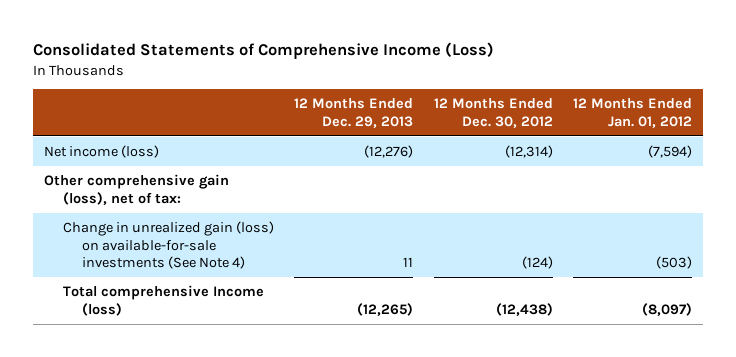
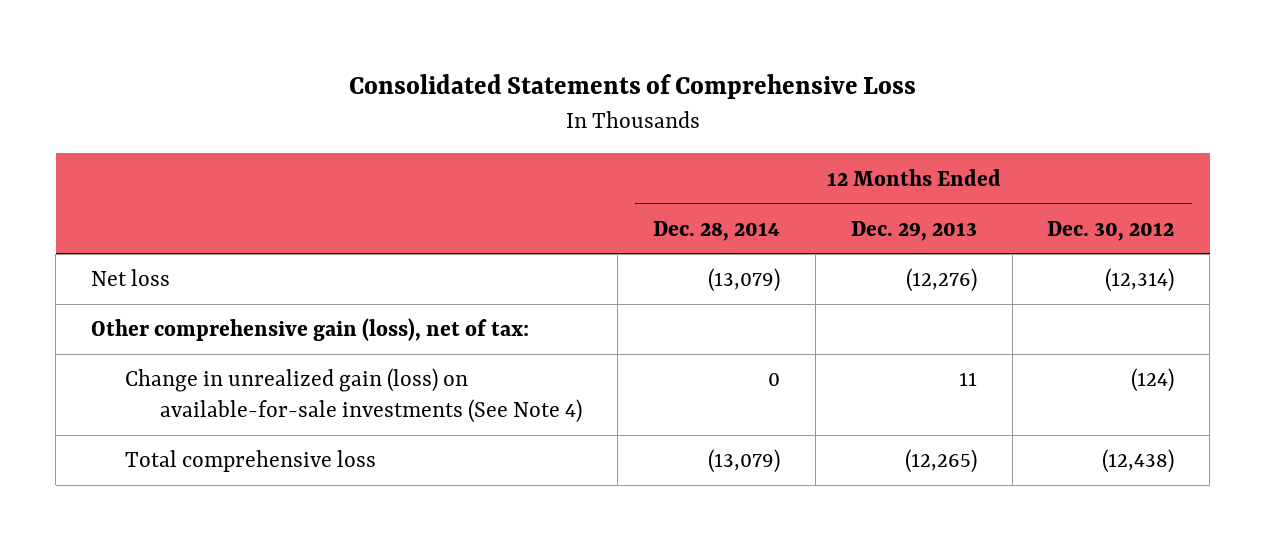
- Consolidated Statements of Comprehensive Income (Loss)
+ Consolidated Statements of Comprehensive Loss
- | 12 Months Ended Dec. 29, 2013 | 12 Months Ended Dec. 30, 2012 | 12 Months Ended Jan. 01, 2012
+ | 12 Months Ended Dec. 28, 2014 | 12 Months Ended Dec. 29, 2013 | 12 Months Ended Dec. 30, 2012
- Net income (loss) | (12,276) | (12,314) | (7,594)
+ Net loss | (13,079) | (12,276) | (12,314)
- Total comprehensive Income (loss) | (12,265) | (12,438) | (8,097)
+ Total comprehensive loss | (13,079) | (12,265) | (12,438)

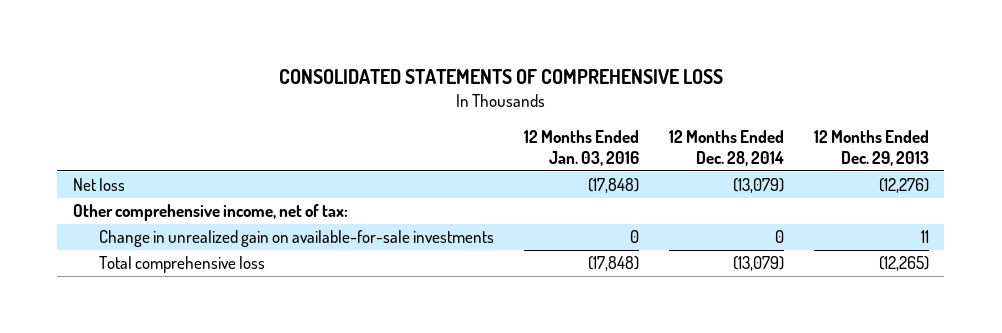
- Consolidated Statements of Comprehensive Loss
+ CONSOLIDATED STATEMENTS OF COMPREHENSIVE LOSS
- | 12 Months Ended Dec. 28, 2014 | 12 Months Ended Dec. 29, 2013 | 12 Months Ended Dec. 30, 2012
+ | 12 Months Ended Jan. 03, 2016 | 12 Months Ended Dec. 28, 2014 | 12 Months Ended Dec. 29, 2013
- Other comprehensive gain (loss), net of tax:
- Change in unrealized gain (loss) on available-for-sale investments (See Note 4) | 0 | 11 | (124)
+ Other comprehensive income, net of tax:
+ Change in unrealized gain on available-for-sale investments | 0 | 0 | 11

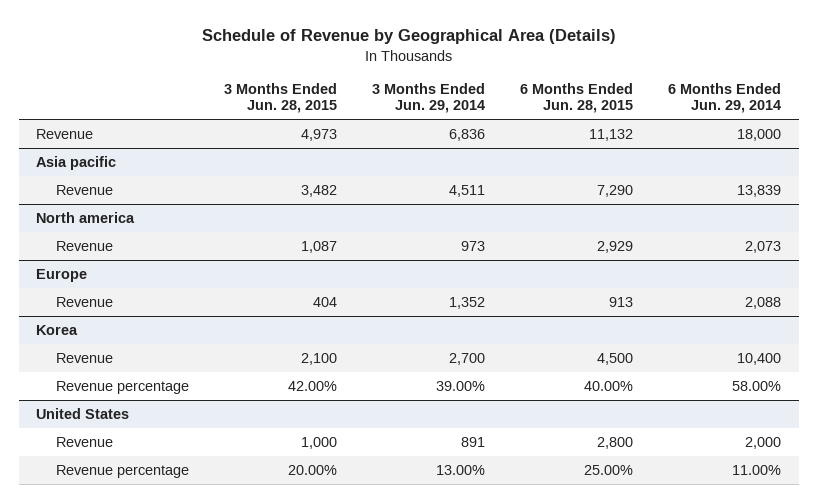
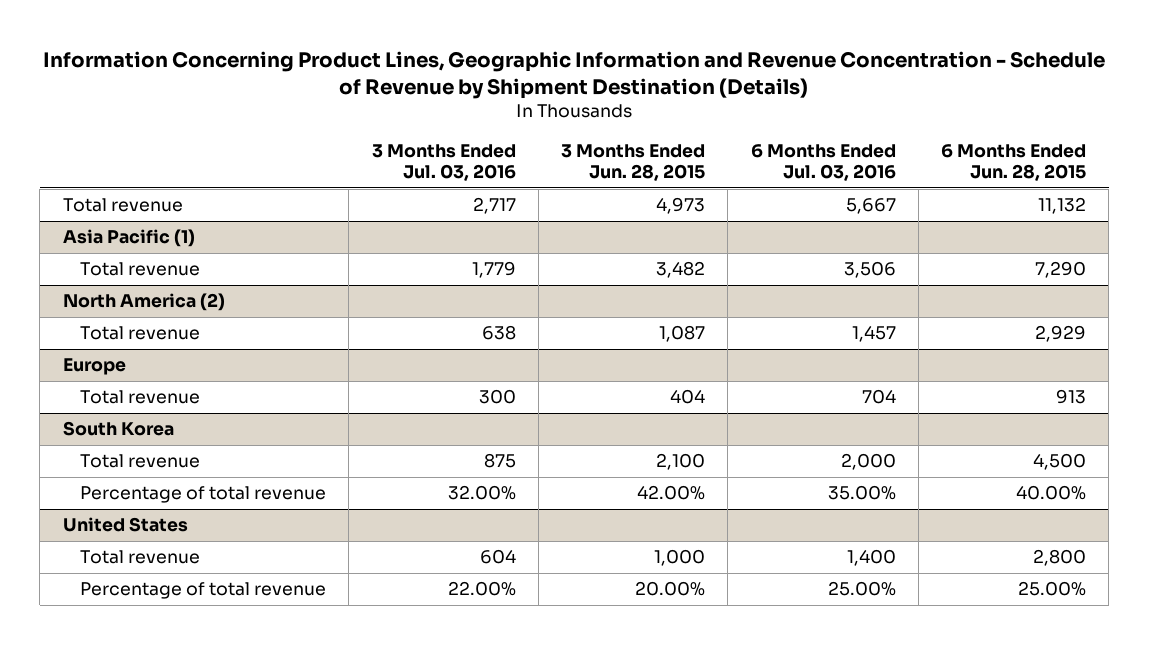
- Schedule of Revenue by Geographical Area (Details)
+ Information Concerning Product Lines, Geographic Information and Revenue Concentration - Schedule of Revenue by Shipment Destination (Details)
- | 3 Months Ended Jun. 28, 2015 | 3 Months Ended Jun. 29, 2014 | 6 Months Ended Jun. 28, 2015 | 6 Months Ended Jun. 29, 2014
+ | 3 Months Ended Jul. 03, 2016 | 3 Months Ended Jun. 28, 2015 | 6 Months Ended Jul. 03, 2016 | 6 Months Ended Jun. 28, 2015
- Revenue | 4,973 | 6,836 | 11,132 | 18,000
- Asia pacific
- Revenue | 3,482 | 4,511 | 7,290 | 13,839
- North america
- Revenue | 1,087 | 973 | 2,929 | 2,073
+ Total revenue | 2,717 | 4,973 | 5,667 | 11,132
+ Asia Pacific (1)
+ Total revenue | 1,779 | 3,482 | 3,506 | 7,290
+ North America (2)
+ Total revenue | 638 | 1,087 | 1,457 | 2,929
@ Europe
- Revenue | 404 | 1,352 | 913 | 2,088
- Korea
- Revenue | 2,100 | 2,700 | 4,500 | 10,400
- Revenue percentage | 42.00% | 39.00% | 40.00% | 58.00%
@ Europe
+ Total revenue | 300 | 404 | 704 | 913
+ South Korea
+ Total revenue | 875 | 2,100 | 2,000 | 4,500
+ Percentage of total revenue | 32.00% | 42.00% | 35.00% | 40.00%
@ United States
- Revenue | 1,000 | 891 | 2,800 | 2,000
- Revenue percentage | 20.00% | 13.00% | 25.00% | 11.00%
+ Total revenue | 604 | 1,000 | 1,400 | 2,800
+ Percentage of total revenue | 22.00% | 20.00% | 25.00% | 25.00%

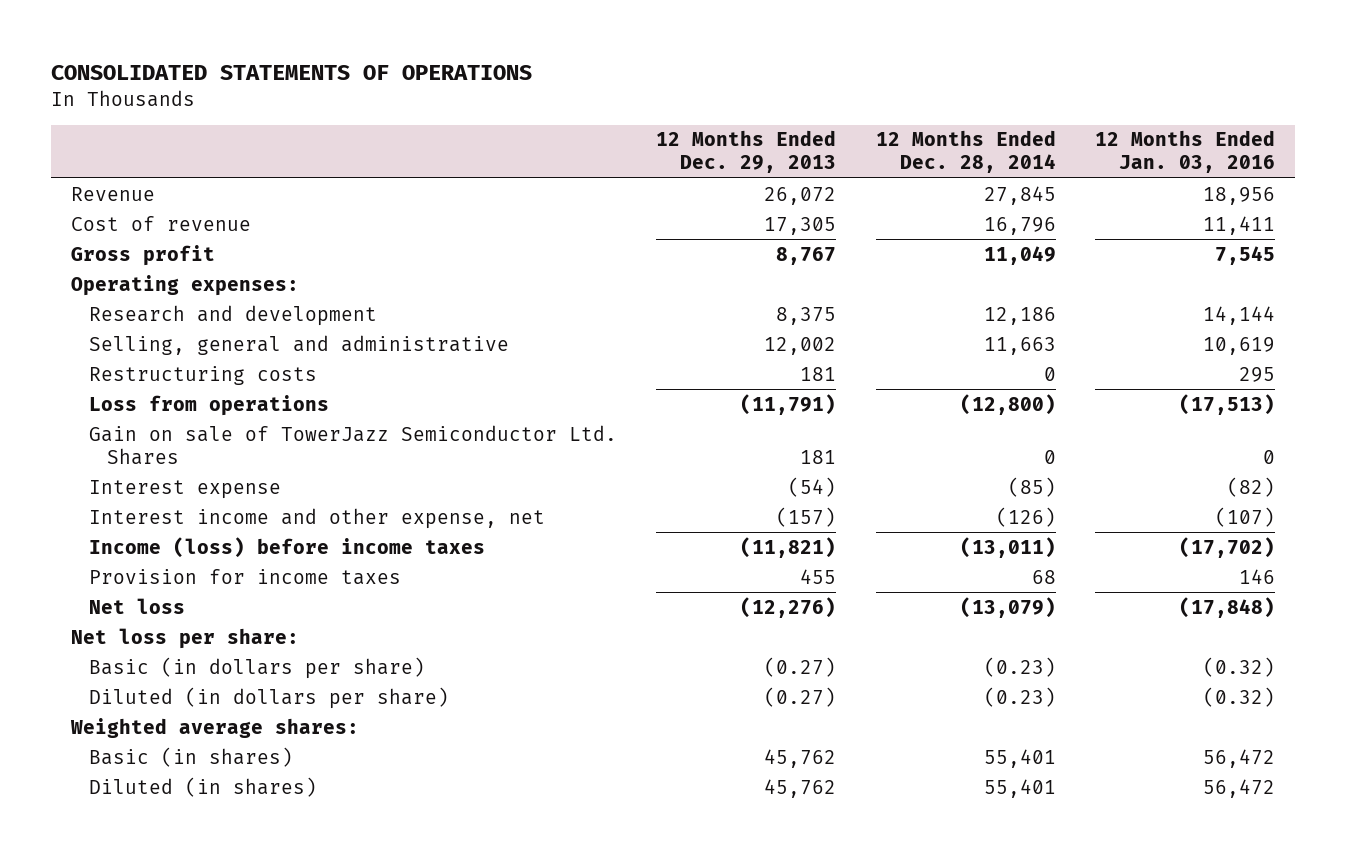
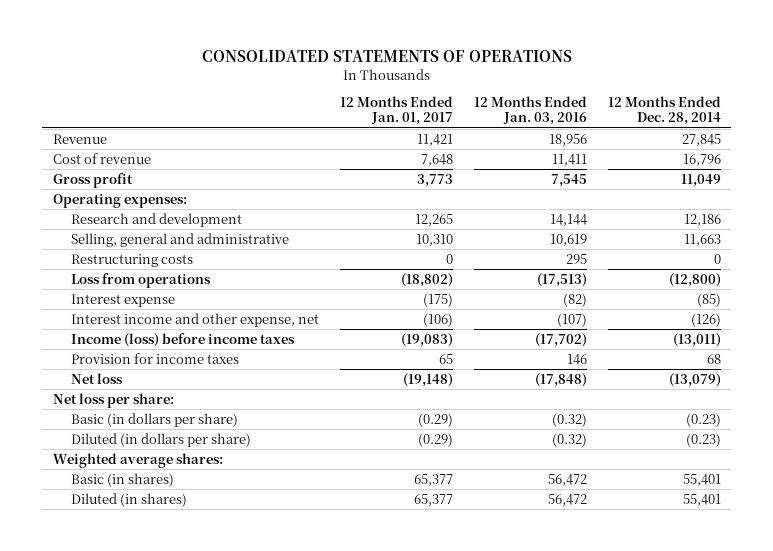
- | 12 Months Ended Dec. 29, 2013 | 12 Months Ended Dec. 28, 2014 | 12 Months Ended Jan. 03, 2016
+ | 12 Months Ended Jan. 01, 2017 | 12 Months Ended Jan. 03, 2016 | 12 Months Ended Dec. 28, 2014
- Gain on sale of TowerJazz Semiconductor Ltd. Shares | 181 | 0 | 0

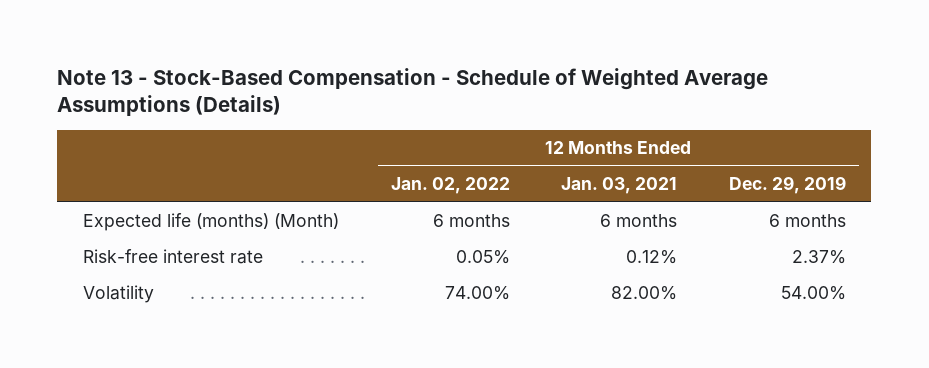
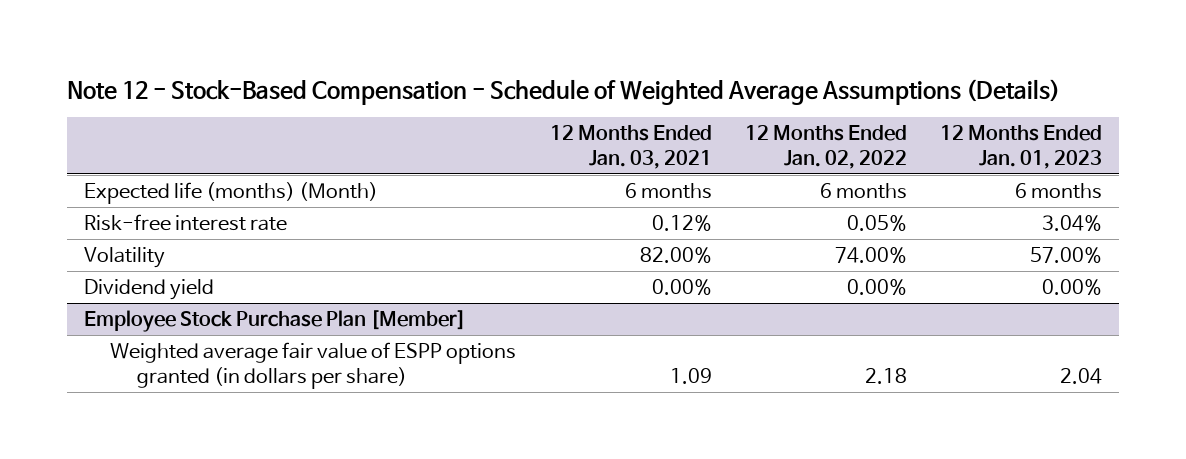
- Note 13 - Stock-Based Compensation - Schedule of Weighted Average Assumptions (Details)
+ Note 12 - Stock-Based Compensation - Schedule of Weighted Average Assumptions (Details)
- | 12 Months Ended Jan. 02, 2022 | 12 Months Ended Jan. 03, 2021 | 12 Months Ended Dec. 29, 2019
+ | 12 Months Ended Jan. 03, 2021 | 12 Months Ended Jan. 02, 2022 | 12 Months Ended Jan. 01, 2023
+ Dividend yield | 0.00% | 0.00% | 0.00%
+ Employee Stock Purchase Plan [Member]
+ Weighted average fair value of ESPP options granted (in dollars per share) | 1.09 | 2.18 | 2.04

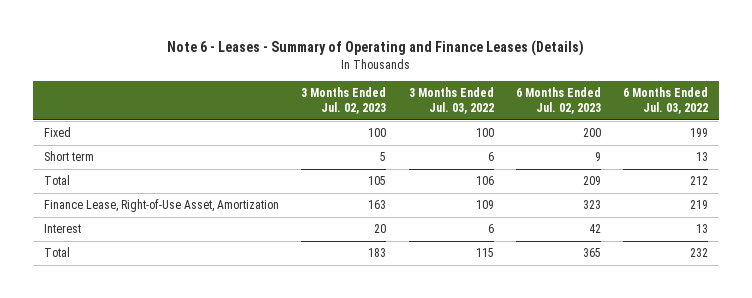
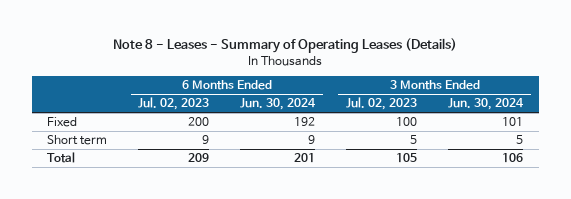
- Note 6 - Leases - Summary of Operating and Finance Leases (Details)
+ Note 8 - Leases - Summary of Operating Leases (Details)
- | 3 Months Ended Jul. 02, 2023 | 3 Months Ended Jul. 03, 2022 | 6 Months Ended Jul. 02, 2023 | 6 Months Ended Jul. 03, 2022
+ | 6 Months Ended Jul. 02, 2023 | 6 Months Ended Jun. 30, 2024 | 3 Months Ended Jul. 02, 2023 | 3 Months Ended Jun. 30, 2024
- Finance Lease, Right-of-Use Asset, Amortization | 163 | 109 | 323 | 219
- Interest | 20 | 6 | 42 | 13
- Total | 183 | 115 | 365 | 232

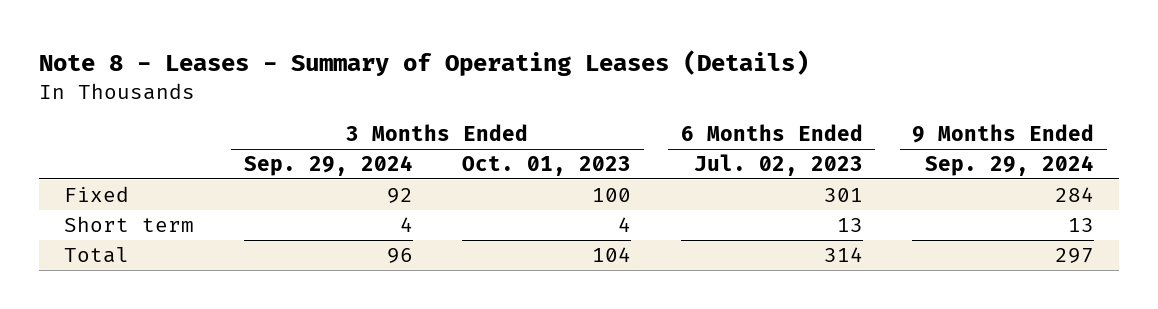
- | 6 Months Ended Jul. 02, 2023 | 6 Months Ended Jun. 30, 2024 | 3 Months Ended Jul. 02, 2023 | 3 Months Ended Jun. 30, 2024
+ | 3 Months Ended Sep. 29, 2024 | 3 Months Ended Oct. 01, 2023 | 6 Months Ended Jul. 02, 2023 | 9 Months Ended Sep. 29, 2024
- Fixed | 200 | 192 | 100 | 101
- Short term | 9 | 9 | 5 | 5
- Total | 209 | 201 | 105 | 106
+ Fixed | 92 | 100 | 301 | 284
+ Short term | 4 | 4 | 13 | 13
+ Total | 96 | 104 | 314 | 297

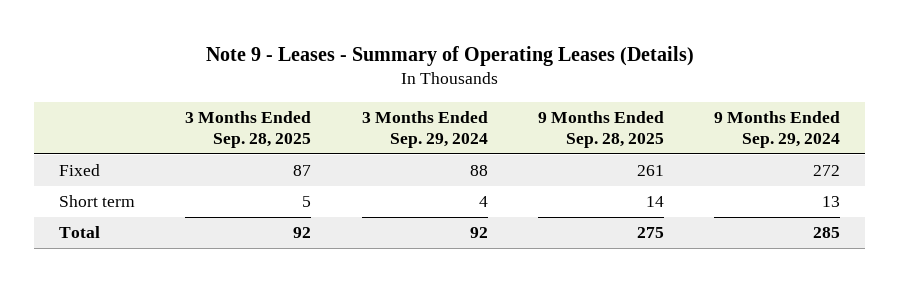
- Note 8 - Leases - Summary of Operating Leases (Details)
+ Note 9 - Leases - Summary of Operating Leases (Details)
- | 3 Months Ended Sep. 29, 2024 | 3 Months Ended Oct. 01, 2023 | 6 Months Ended Jul. 02, 2023 | 9 Months Ended Sep. 29, 2024
+ | 3 Months Ended Sep. 28, 2025 | 3 Months Ended Sep. 29, 2024 | 9 Months Ended Sep. 28, 2025 | 9 Months Ended Sep. 29, 2024
- Fixed | 92 | 100 | 301 | 284
+ Fixed | 87 | 88 | 261 | 272
- Total | 96 | 104 | 314 | 297
+ Total | 92 | 92 | 275 | 285

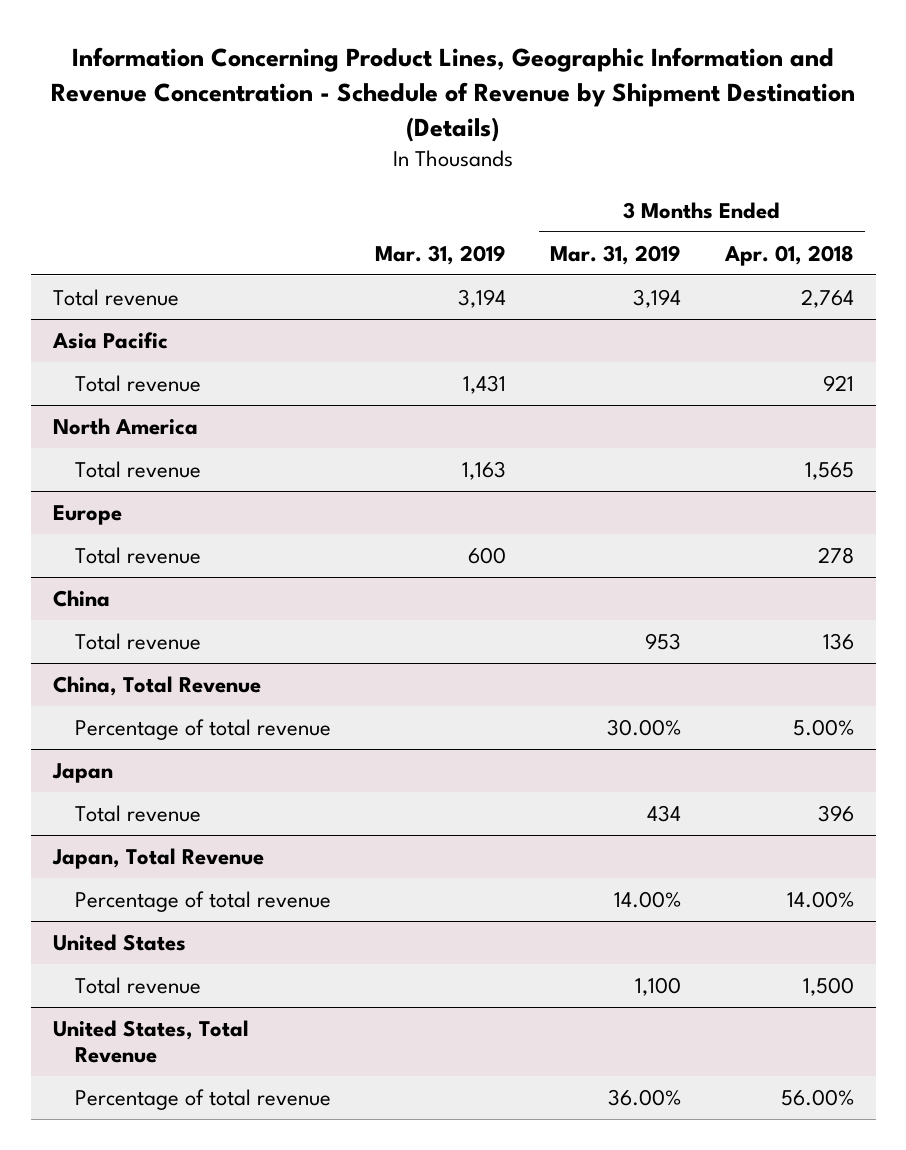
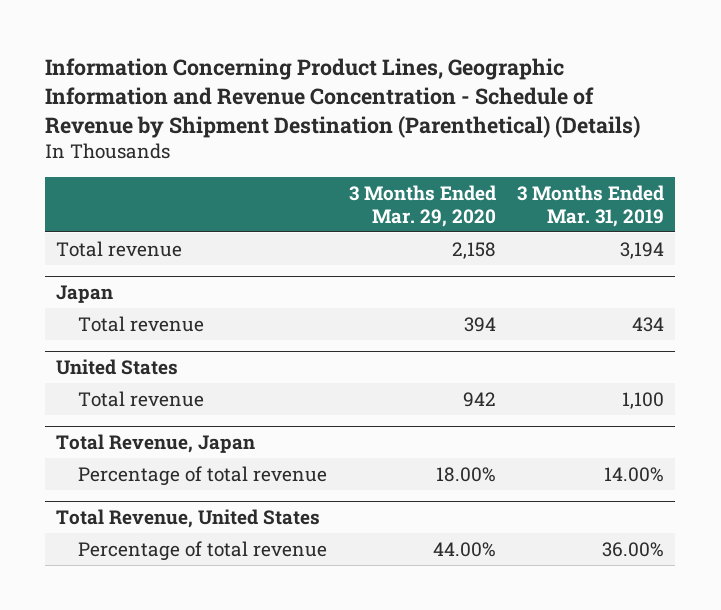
- Information Concerning Product Lines, Geographic Information and Revenue Concentration - Schedule of Revenue by Shipment Destination (Details)
+ Information Concerning Product Lines, Geographic Information and Revenue Concentration - Schedule of Revenue by Shipment Destination (Parenthetical) (Details)
- | Mar. 31, 2019 | 3 Months Ended Mar. 31, 2019 | 3 Months Ended Apr. 01, 2018
+ | 3 Months Ended Mar. 29, 2020 | 3 Months Ended Mar. 31, 2019
- Asia Pacific
- Total revenue | 1,431 | | 921
- North America
- Total revenue | 1,163 | | 1,565
- Europe
- Total revenue | 600 | | 278
- China
- Total revenue | | 953 | 136
- China, Total Revenue
- Percentage of total revenue | | 30.00% | 5.00%
- Japan, Total Revenue
- Percentage of total revenue | | 14.00% | 14.00%
- United States, Total Revenue
+ Total Revenue, Japan
+ Percentage of total revenue | 18.00% | 14.00%
+ Total Revenue, United States

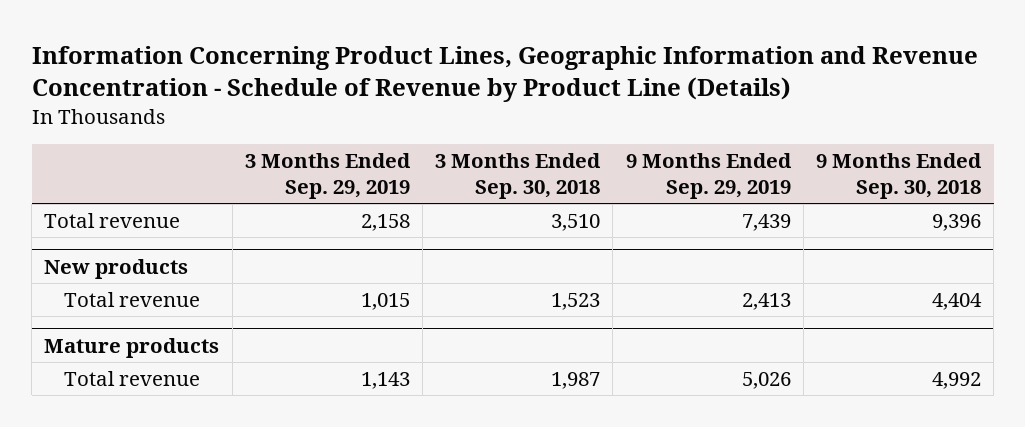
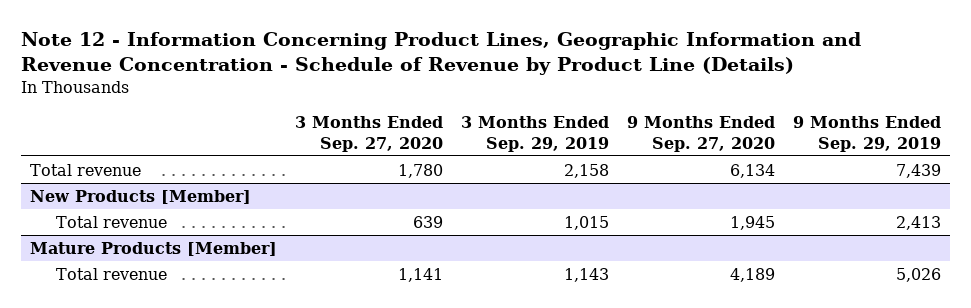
- Information Concerning Product Lines, Geographic Information and Revenue Concentration - Schedule of Revenue by Product Line (Details)
+ Note 12 - Information Concerning Product Lines, Geographic Information and Revenue Concentration - Schedule of Revenue by Product Line (Details)
- | 3 Months Ended Sep. 29, 2019 | 3 Months Ended Sep. 30, 2018 | 9 Months Ended Sep. 29, 2019 | 9 Months Ended Sep. 30, 2018
+ | 3 Months Ended Sep. 27, 2020 | 3 Months Ended Sep. 29, 2019 | 9 Months Ended Sep. 27, 2020 | 9 Months Ended Sep. 29, 2019
- New products
+ New Products [Member]
- Mature products
+ Mature Products [Member]

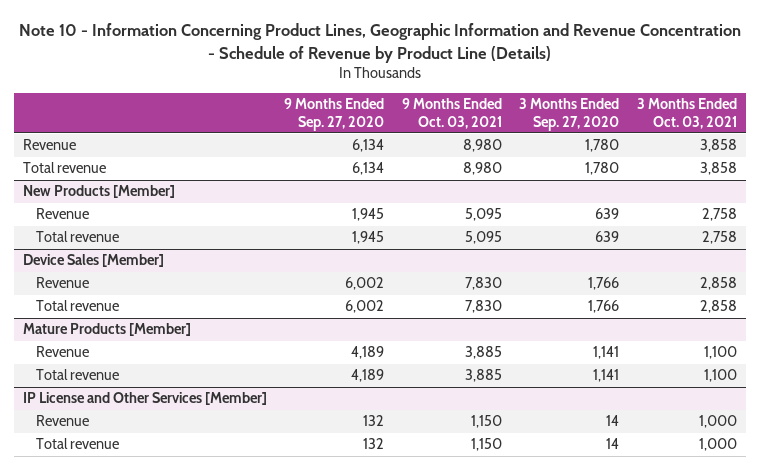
- Note 12 - Information Concerning Product Lines, Geographic Information and Revenue Concentration - Schedule of Revenue by Product Line (Details)
+ Note 10 - Information Concerning Product Lines, Geographic Information and Revenue Concentration - Schedule of Revenue by Product Line (Details)
- | 3 Months Ended Sep. 27, 2020 | 3 Months Ended Sep. 29, 2019 | 9 Months Ended Sep. 27, 2020 | 9 Months Ended Sep. 29, 2019
+ | 9 Months Ended Sep. 27, 2020 | 9 Months Ended Oct. 03, 2021 | 3 Months Ended Sep. 27, 2020 | 3 Months Ended Oct. 03, 2021
+ Revenue | 6,134 | 8,980 | 1,780 | 3,858
@ New Products [Member]
+ Revenue | 1,945 | 5,095 | 639 | 2,758
+ Device Sales [Member]
+ Revenue | 6,002 | 7,830 | 1,766 | 2,858
+ Total revenue | 6,002 | 7,830 | 1,766 | 2,858
@ Mature Products [Member]
+ Revenue | 4,189 | 3,885 | 1,141 | 1,100
+ IP License and Other Services [Member]
+ Revenue | 132 | 1,150 | 14 | 1,000
+ Total revenue | 132 | 1,150 | 14 | 1,000

